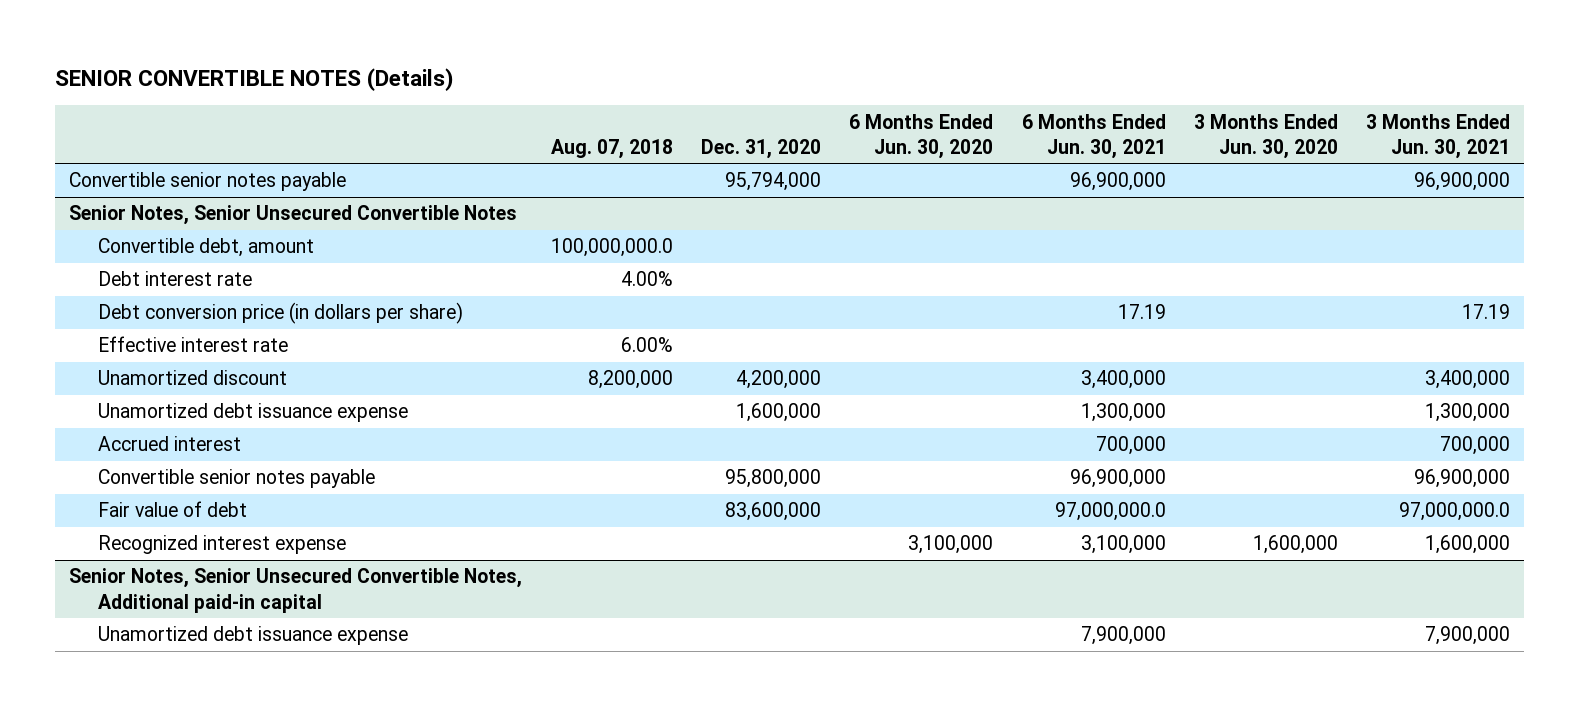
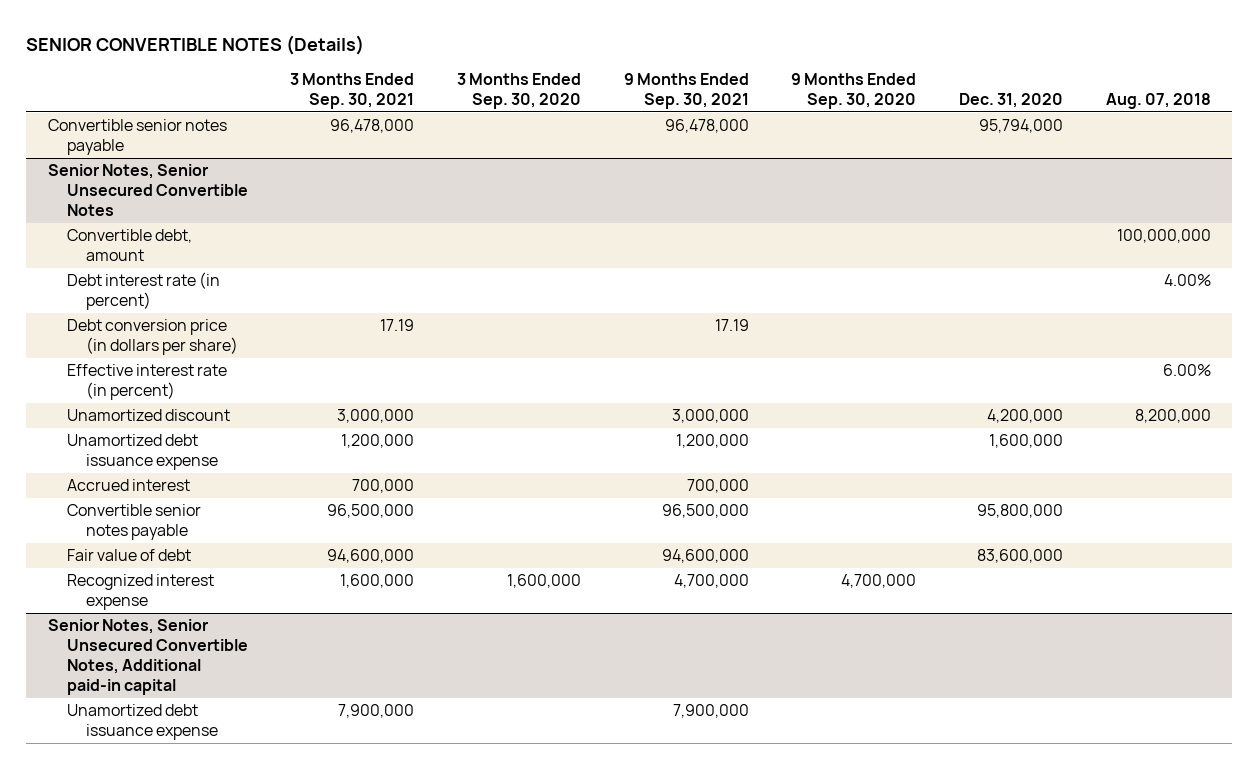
- | Aug. 07, 2018 | Dec. 31, 2020 | 6 Months Ended Jun. 30, 2020 | 6 Months Ended Jun. 30, 2021 | 3 Months Ended Jun. 30, 2020 | 3 Months Ended Jun. 30, 2021
+ | 3 Months Ended Sep. 30, 2021 | 3 Months Ended Sep. 30, 2020 | 9 Months Ended Sep. 30, 2021 | 9 Months Ended Sep. 30, 2020 | Dec. 31, 2020 | Aug. 07, 2018
@ Senior Notes, Senior Unsecured Convertible Notes
- Convertible debt, amount | 100,000,000.0 | | | | |
- Debt interest rate | 4.00% | | | | |
+ Convertible debt, amount | | | | | | 100,000,000
+ Debt interest rate (in percent) | | | | | | 4.00%
- Effective interest rate | 6.00% | | | | |
+ Effective interest rate (in percent) | | | | | | 6.00%

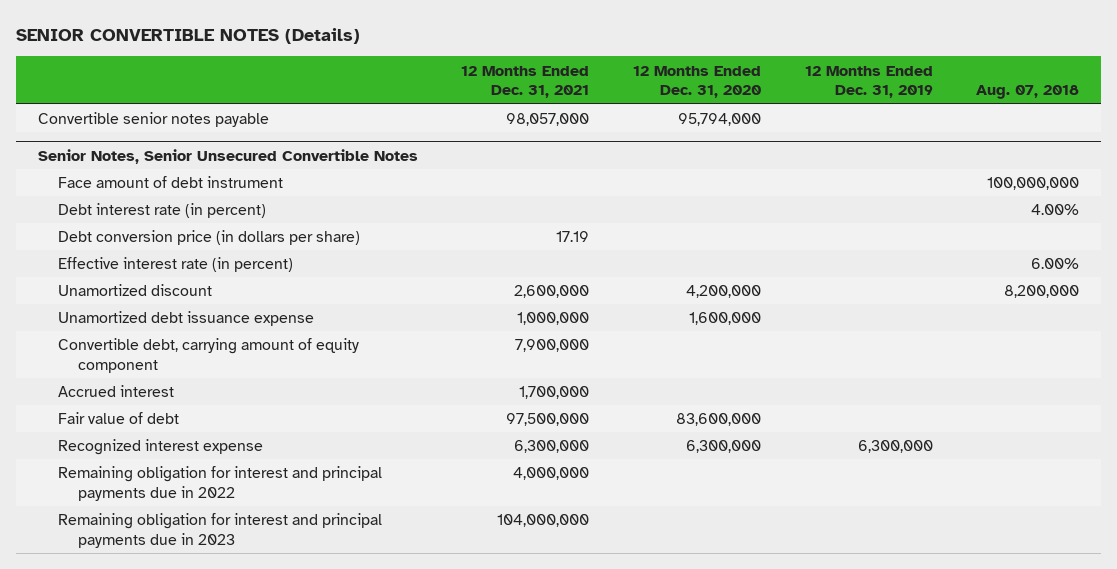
- | 3 Months Ended Sep. 30, 2021 | 3 Months Ended Sep. 30, 2020 | 9 Months Ended Sep. 30, 2021 | 9 Months Ended Sep. 30, 2020 | Dec. 31, 2020 | Aug. 07, 2018
+ | 12 Months Ended Dec. 31, 2021 | 12 Months Ended Dec. 31, 2020 | 12 Months Ended Dec. 31, 2019 | Aug. 07, 2018
@ Senior Notes, Senior Unsecured Convertible Notes
- Convertible debt, amount | | | | | | 100,000,000
+ Face amount of debt instrument | | | | 100,000,000
+ Convertible debt, carrying amount of equity component | 7,900,000 | | |
- Convertible senior notes payable | 96,500,000 | | 96,500,000 | | 95,800,000 |
- Senior Notes, Senior Unsecured Convertible Notes, Additional paid-in capital
- Unamortized debt issuance expense | 7,900,000 | | 7,900,000 | | |
@ Senior Notes, Senior Unsecured Convertible Notes
+ Remaining obligation for interest and principal payments due in 2022 | 4,000,000 | | |
+ Remaining obligation for interest and principal payments due in 2023 | 104,000,000 | | |

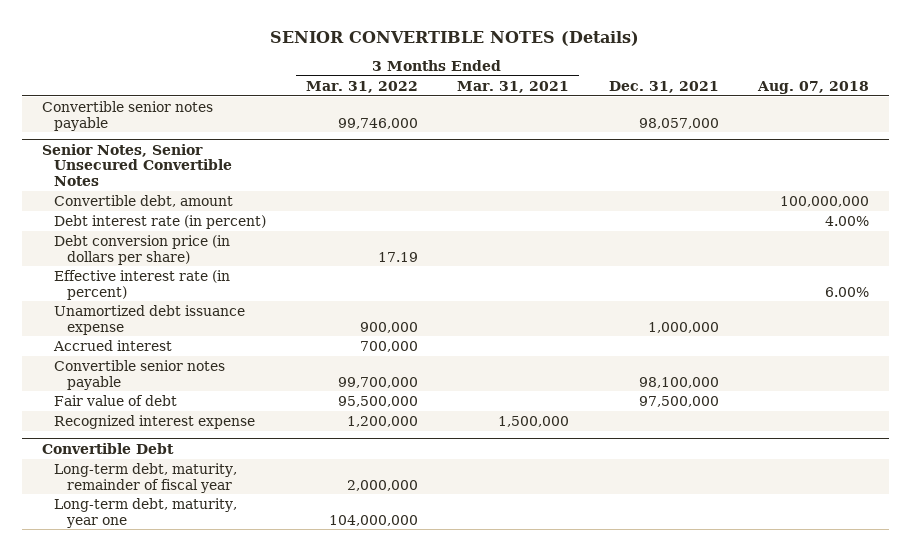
- | 12 Months Ended Dec. 31, 2021 | 12 Months Ended Dec. 31, 2020 | 12 Months Ended Dec. 31, 2019 | Aug. 07, 2018
+ | 3 Months Ended Mar. 31, 2022 | 3 Months Ended Mar. 31, 2021 | Dec. 31, 2021 | Aug. 07, 2018
@ Senior Notes, Senior Unsecured Convertible Notes
- Face amount of debt instrument | | | | 100,000,000
+ Convertible debt, amount | | | | 100,000,000
- Unamortized discount | 2,600,000 | 4,200,000 | | 8,200,000
- Convertible debt, carrying amount of equity component | 7,900,000 | | |
+ Convertible senior notes payable | 99,700,000 | | 98,100,000 |
- Remaining obligation for interest and principal payments due in 2022 | 4,000,000 | | |
- Remaining obligation for interest and principal payments due in 2023 | 104,000,000 | | |
+ Convertible Debt
+ Long-term debt, maturity, remainder of fiscal year | 2,000,000 | | |
+ Long-term debt, maturity, year one | 104,000,000 | | |

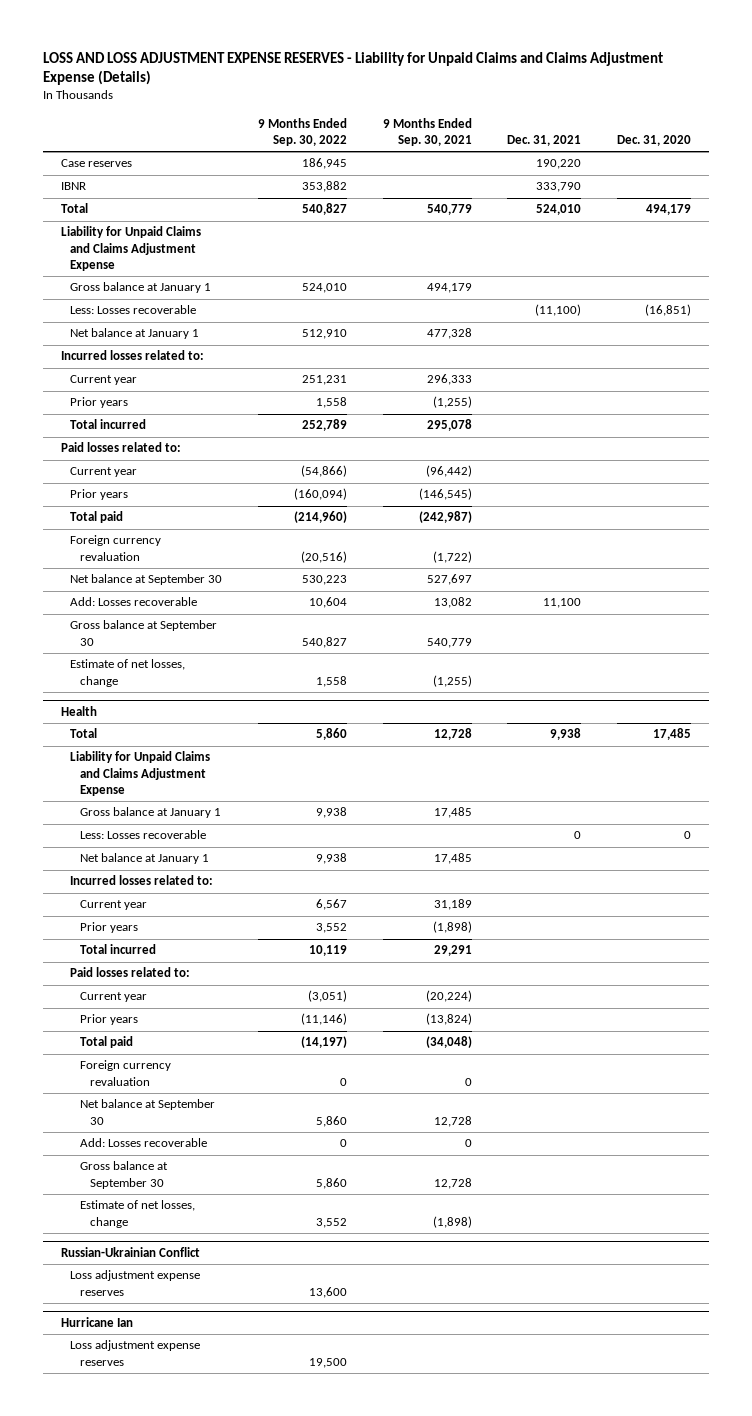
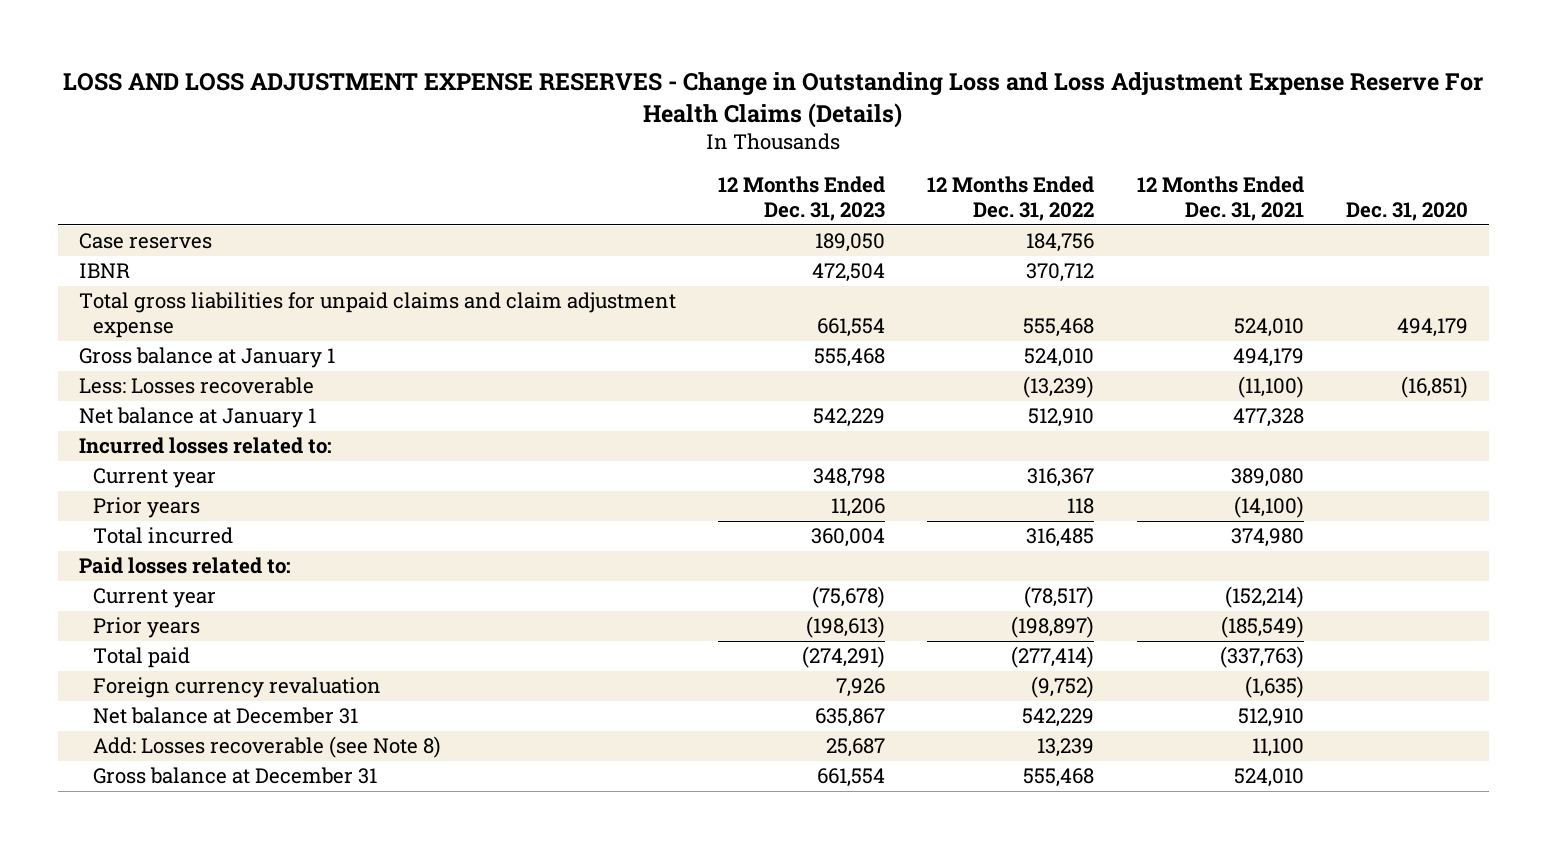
- LOSS AND LOSS ADJUSTMENT EXPENSE RESERVES - Liability for Unpaid Claims and Claims Adjustment Expense (Details)
+ LOSS AND LOSS ADJUSTMENT EXPENSE RESERVES - Change in Outstanding Loss and Loss Adjustment Expense Reserve For Health Claims (Details)
- | 9 Months Ended Sep. 30, 2022 | 9 Months Ended Sep. 30, 2021 | Dec. 31, 2021 | Dec. 31, 2020
+ | 12 Months Ended Dec. 31, 2023 | 12 Months Ended Dec. 31, 2022 | 12 Months Ended Dec. 31, 2021 | Dec. 31, 2020
- Total | 540,827 | 540,779 | 524,010 | 494,179
- Liability for Unpaid Claims and Claims Adjustment Expense
+ Total gross liabilities for unpaid claims and claim adjustment expense | 661,554 | 555,468 | 524,010 | 494,179
- Net balance at September 30 | 530,223 | 527,697 | |
- Add: Losses recoverable | 10,604 | 13,082 | 11,100 |
- Gross balance at September 30 | 540,827 | 540,779 | |
- Estimate of net losses, change | 1,558 | (1,255) | |
- Health
- Total | 5,860 | 12,728 | 9,938 | 17,485
- Liability for Unpaid Claims and Claims Adjustment Expense
- Gross balance at January 1 | 9,938 | 17,485 | |
- Less: Losses recoverable | | | 0 | 0
- Net balance at January 1 | 9,938 | 17,485 | |
- Incurred losses related to:
- Current year | 6,567 | 31,189 | |
- Prior years | 3,552 | (1,898) | |
- Total incurred | 10,119 | 29,291 | |
- Paid losses related to:
- Current year | (3,051) | (20,224) | |
- Prior years | (11,146) | (13,824) | |
- Total paid | (14,197) | (34,048) | |
- Foreign currency revaluation | 0 | 0 | |
- Net balance at September 30 | 5,860 | 12,728 | |
- Add: Losses recoverable | 0 | 0 | |
- Gross balance at September 30 | 5,860 | 12,728 | |
- Estimate of net losses, change | 3,552 | (1,898) | |
- Russian-Ukrainian Conflict
- Loss adjustment expense reserves | 13,600 | | |
- Hurricane Ian
- Loss adjustment expense reserves | 19,500 | | |
+ Net balance at December 31 | 635,867 | 542,229 | 512,910 |
+ Add: Losses recoverable (see Note 8) | 25,687 | 13,239 | 11,100 |
+ Gross balance at December 31 | 661,554 | 555,468 | 524,010 |

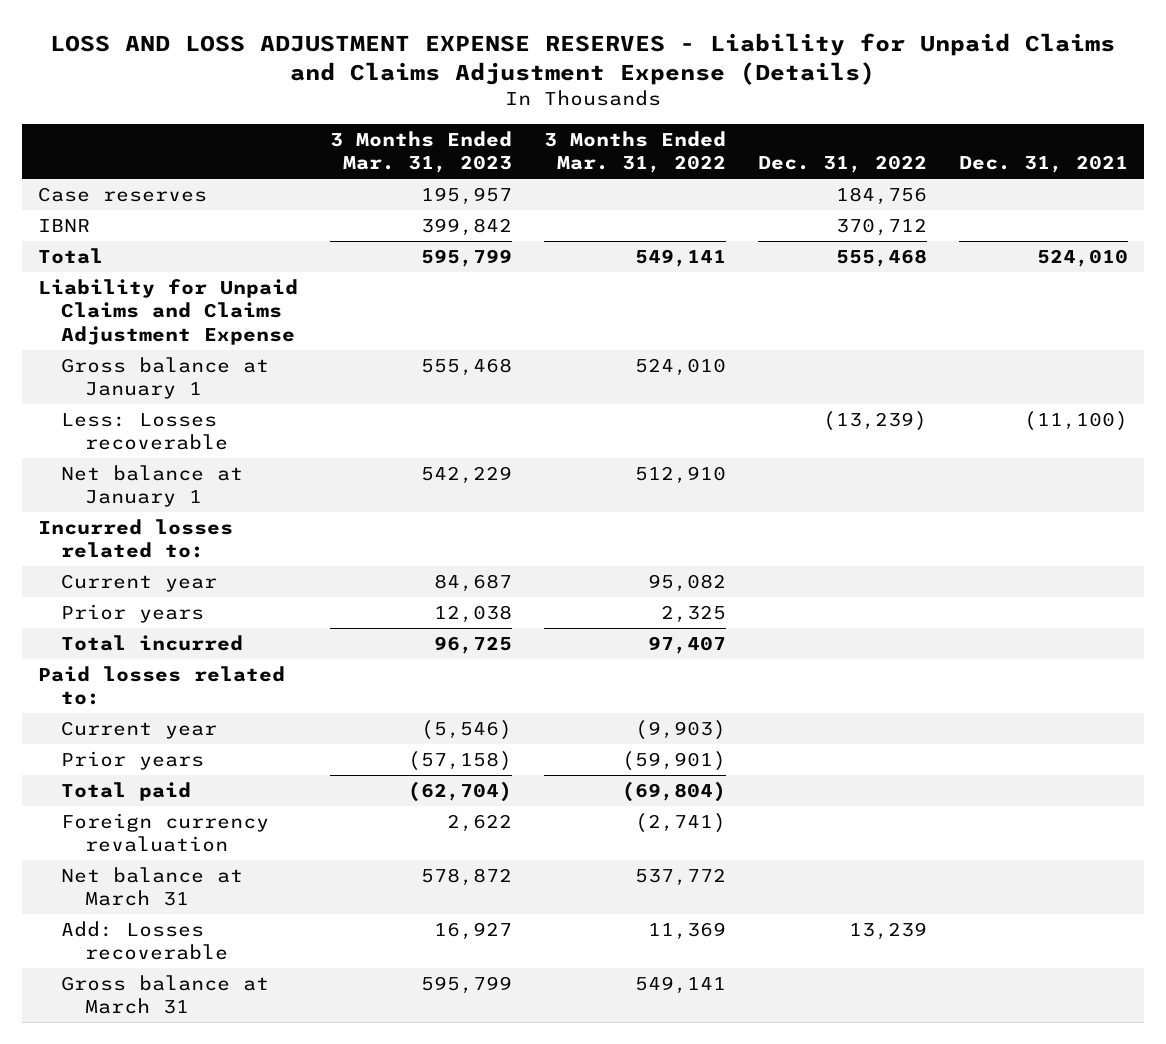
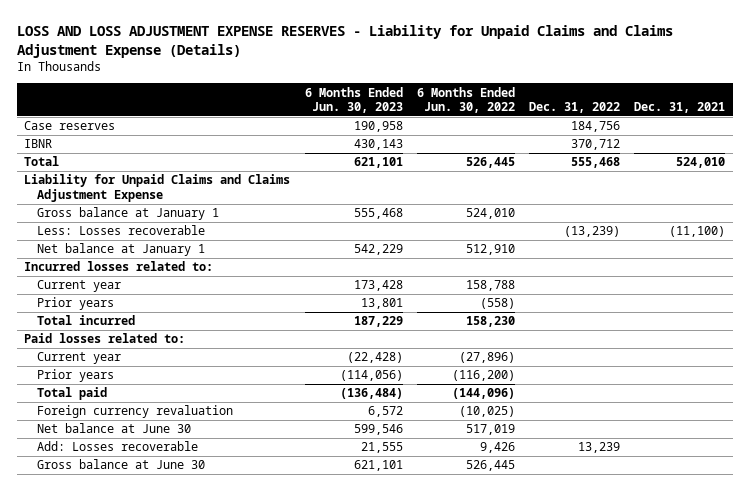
- | 3 Months Ended Mar. 31, 2023 | 3 Months Ended Mar. 31, 2022 | Dec. 31, 2022 | Dec. 31, 2021
+ | 6 Months Ended Jun. 30, 2023 | 6 Months Ended Jun. 30, 2022 | Dec. 31, 2022 | Dec. 31, 2021
- Net balance at March 31 | 578,872 | 537,772 | |
+ Net balance at June 30 | 599,546 | 517,019 | |
- Gross balance at March 31 | 595,799 | 549,141 | |
+ Gross balance at June 30 | 621,101 | 526,445 | |

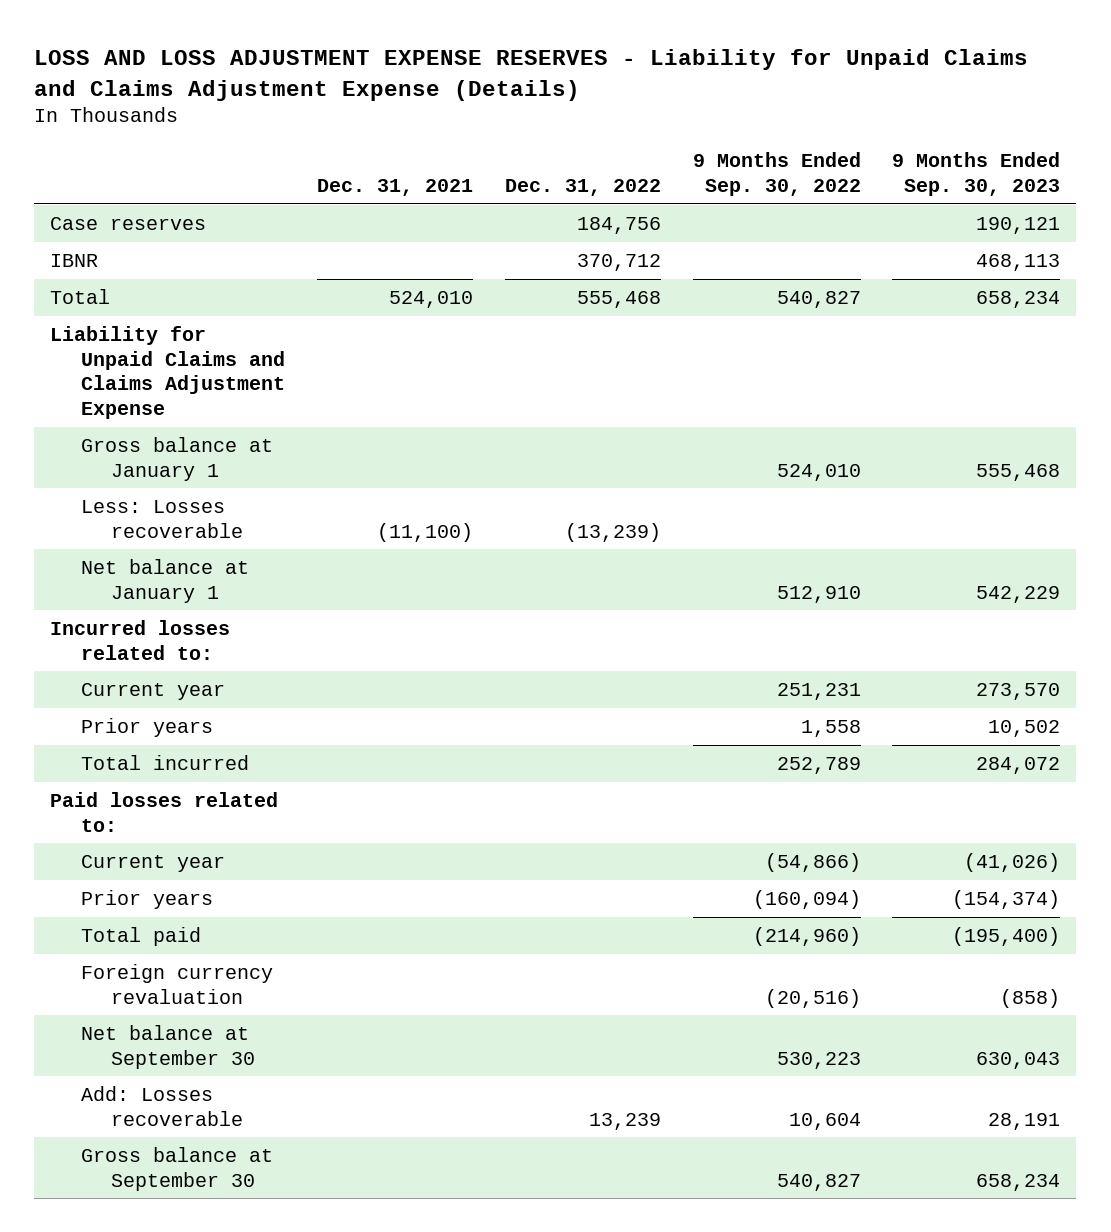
- | 6 Months Ended Jun. 30, 2023 | 6 Months Ended Jun. 30, 2022 | Dec. 31, 2022 | Dec. 31, 2021
+ | Dec. 31, 2021 | Dec. 31, 2022 | 9 Months Ended Sep. 30, 2022 | 9 Months Ended Sep. 30, 2023
- Net balance at June 30 | 599,546 | 517,019 | |
+ Net balance at September 30 | | | 530,223 | 630,043
- Gross balance at June 30 | 621,101 | 526,445 | |
+ Gross balance at September 30 | | | 540,827 | 658,234

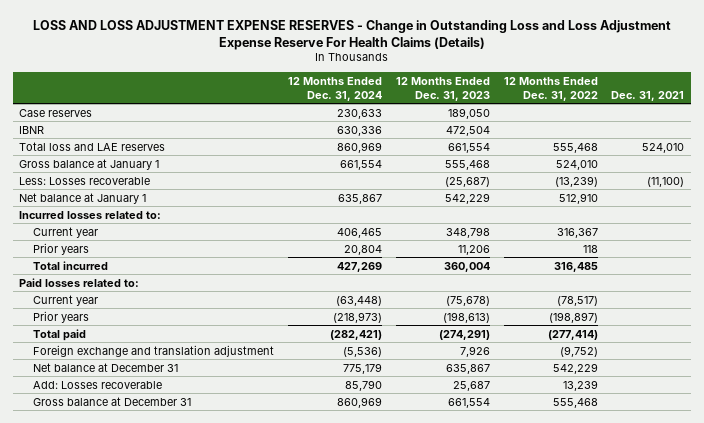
- LOSS AND LOSS ADJUSTMENT EXPENSE RESERVES - Liability for Unpaid Claims and Claims Adjustment Expense (Details)
+ LOSS AND LOSS ADJUSTMENT EXPENSE RESERVES - Change in Outstanding Loss and Loss Adjustment Expense Reserve For Health Claims (Details)
- | Dec. 31, 2021 | Dec. 31, 2022 | 9 Months Ended Sep. 30, 2022 | 9 Months Ended Sep. 30, 2023
+ | 12 Months Ended Dec. 31, 2024 | 12 Months Ended Dec. 31, 2023 | 12 Months Ended Dec. 31, 2022 | Dec. 31, 2021
- Total | 524,010 | 555,468 | 540,827 | 658,234
- Liability for Unpaid Claims and Claims Adjustment Expense
+ Total loss and LAE reserves | 860,969 | 661,554 | 555,468 | 524,010
- Foreign currency revaluation | | | (20,516) | (858)
- Net balance at September 30 | | | 530,223 | 630,043
+ Foreign exchange and translation adjustment | (5,536) | 7,926 | (9,752) |
+ Net balance at December 31 | 775,179 | 635,867 | 542,229 |
- Gross balance at September 30 | | | 540,827 | 658,234
+ Gross balance at December 31 | 860,969 | 661,554 | 555,468 |

